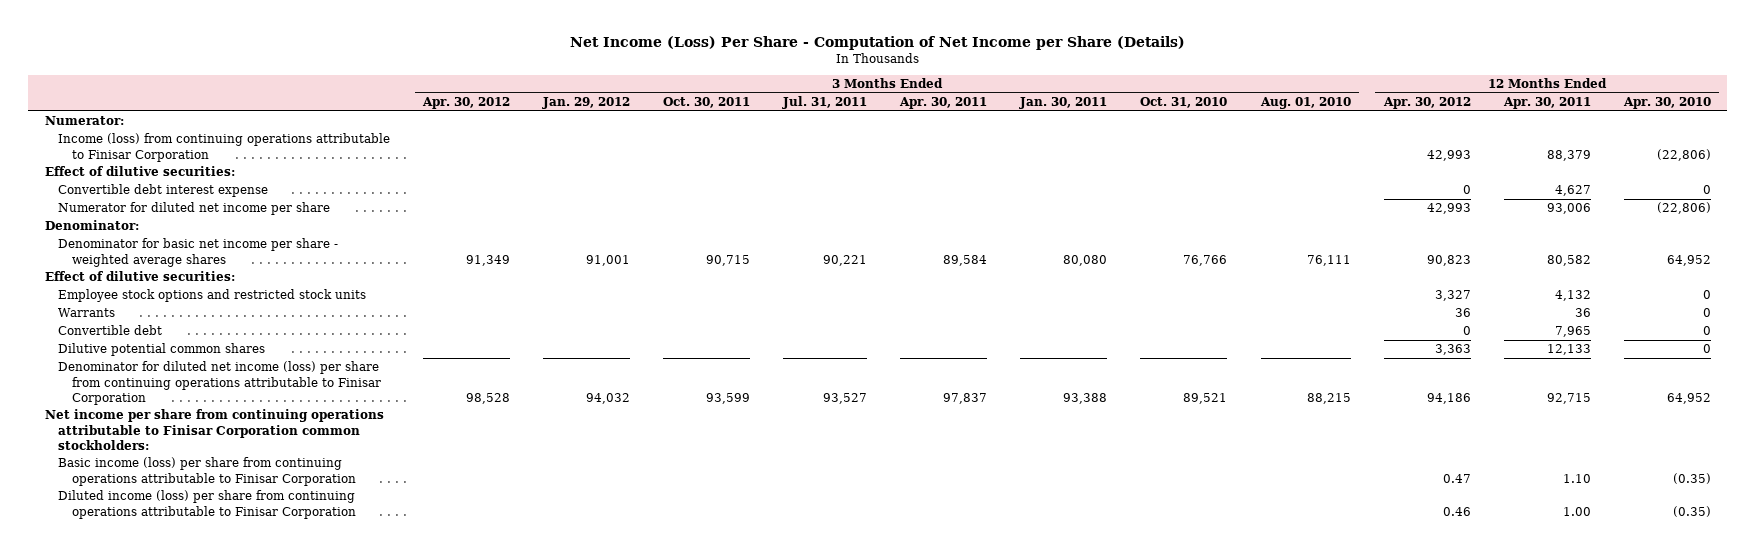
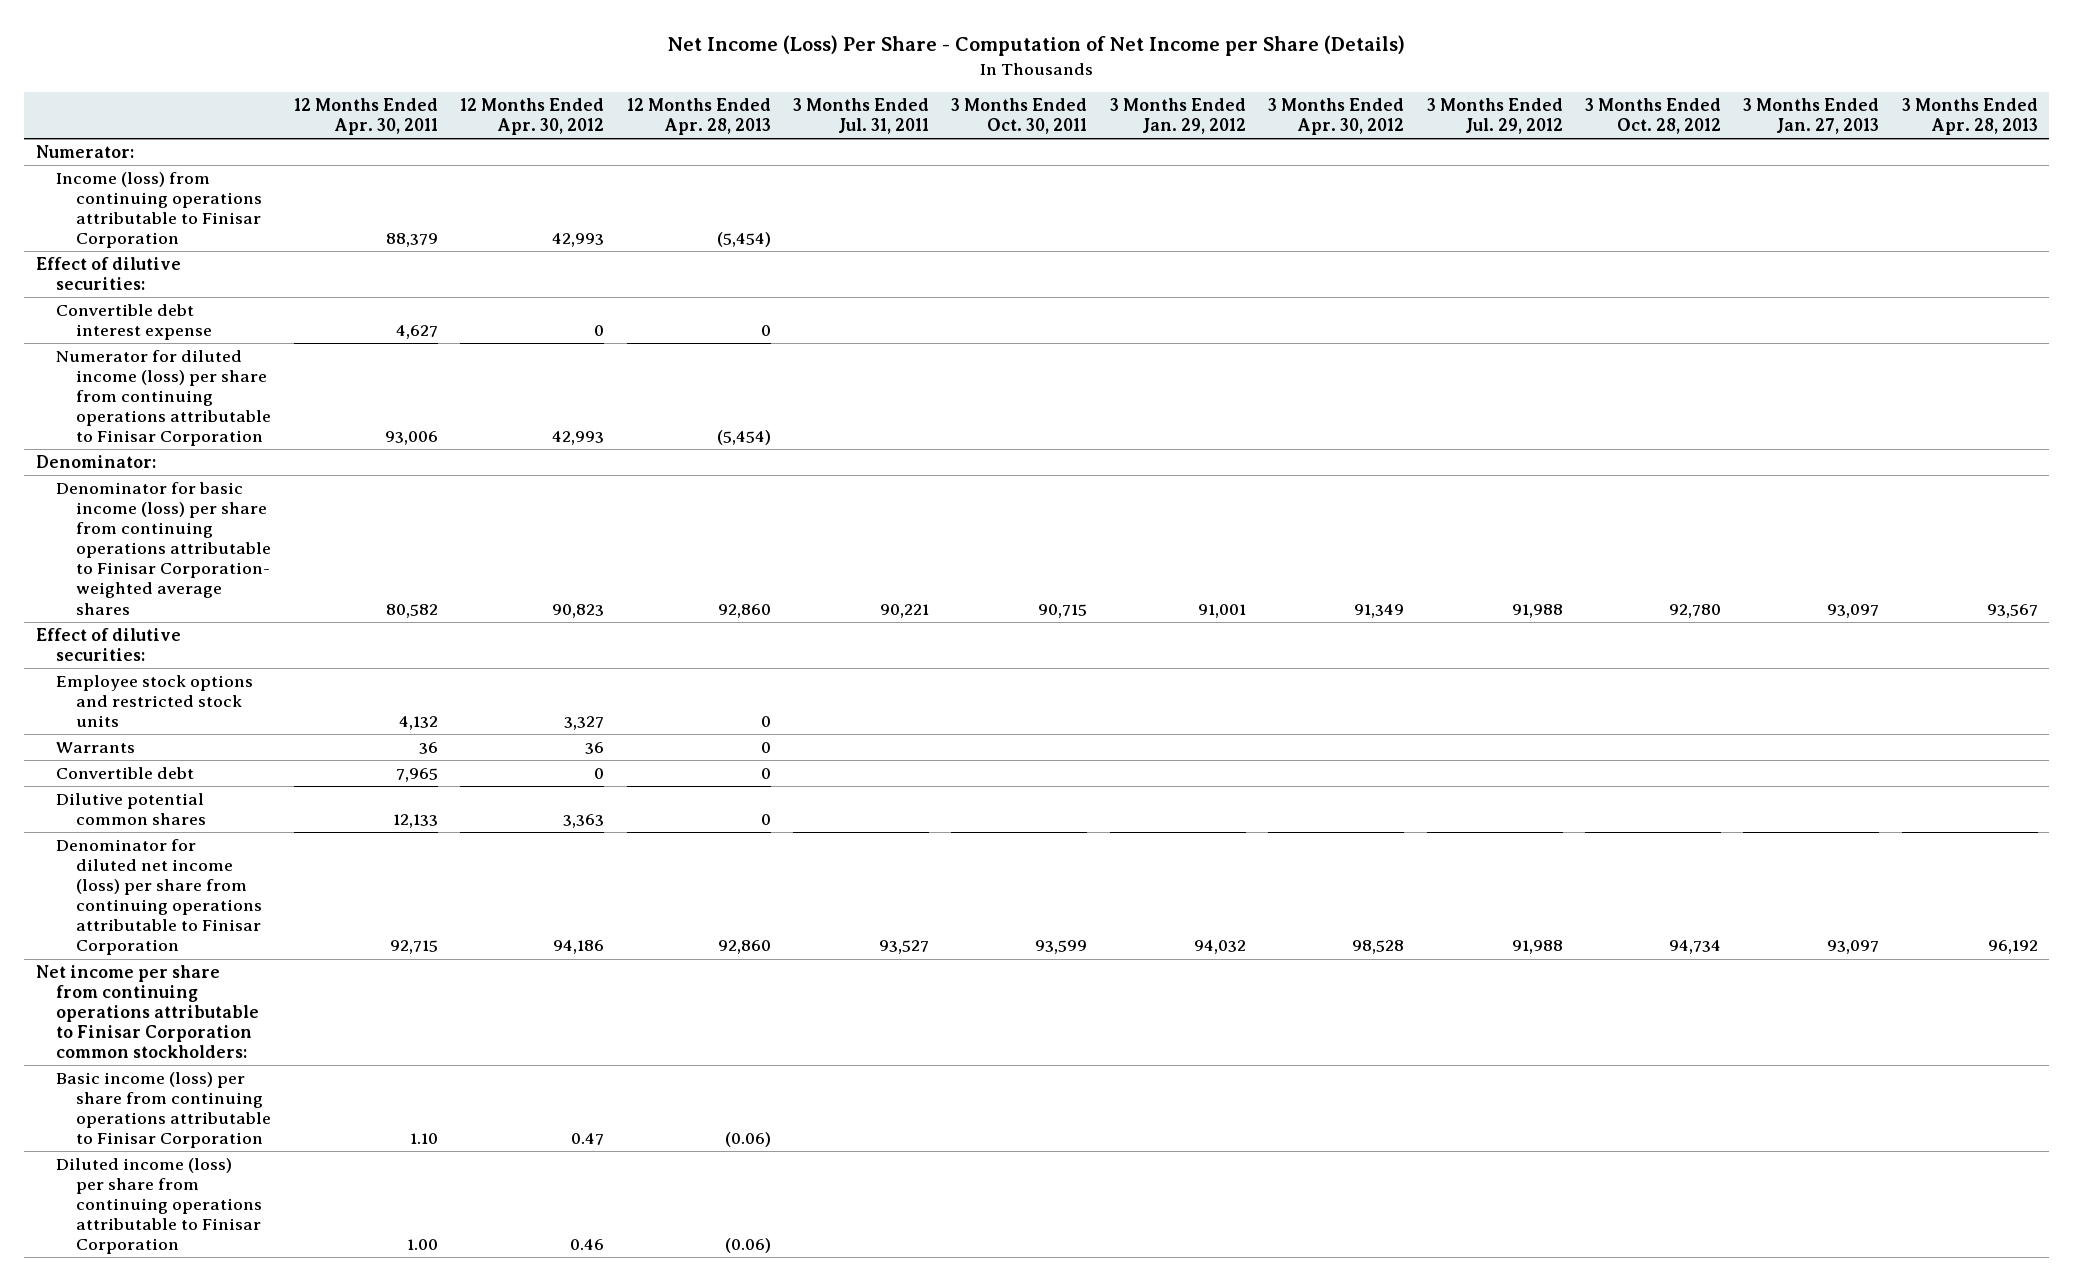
- | 3 Months Ended Apr. 30, 2012 | 3 Months Ended Jan. 29, 2012 | 3 Months Ended Oct. 30, 2011 | 3 Months Ended Jul. 31, 2011 | 3 Months Ended Apr. 30, 2011 | 3 Months Ended Jan. 30, 2011 | 3 Months Ended Oct. 31, 2010 | 3 Months Ended Aug. 01, 2010 | 12 Months Ended Apr. 30, 2012 | 12 Months Ended Apr. 30, 2011 | 12 Months Ended Apr. 30, 2010
+ | 12 Months Ended Apr. 30, 2011 | 12 Months Ended Apr. 30, 2012 | 12 Months Ended Apr. 28, 2013 | 3 Months Ended Jul. 31, 2011 | 3 Months Ended Oct. 30, 2011 | 3 Months Ended Jan. 29, 2012 | 3 Months Ended Apr. 30, 2012 | 3 Months Ended Jul. 29, 2012 | 3 Months Ended Oct. 28, 2012 | 3 Months Ended Jan. 27, 2013 | 3 Months Ended Apr. 28, 2013
- Numerator for diluted net income per share | | | | | | | | | 42,993 | 93,006 | (22,806)
+ Numerator for diluted income (loss) per share from continuing operations attributable to Finisar Corporation | 93,006 | 42,993 | (5,454) | | | | | | | |
- Denominator for basic net income per share - weighted average shares | 91,349 | 91,001 | 90,715 | 90,221 | 89,584 | 80,080 | 76,766 | 76,111 | 90,823 | 80,582 | 64,952
+ Denominator for basic income (loss) per share from continuing operations attributable to Finisar Corporation- weighted average shares | 80,582 | 90,823 | 92,860 | 90,221 | 90,715 | 91,001 | 91,349 | 91,988 | 92,780 | 93,097 | 93,567

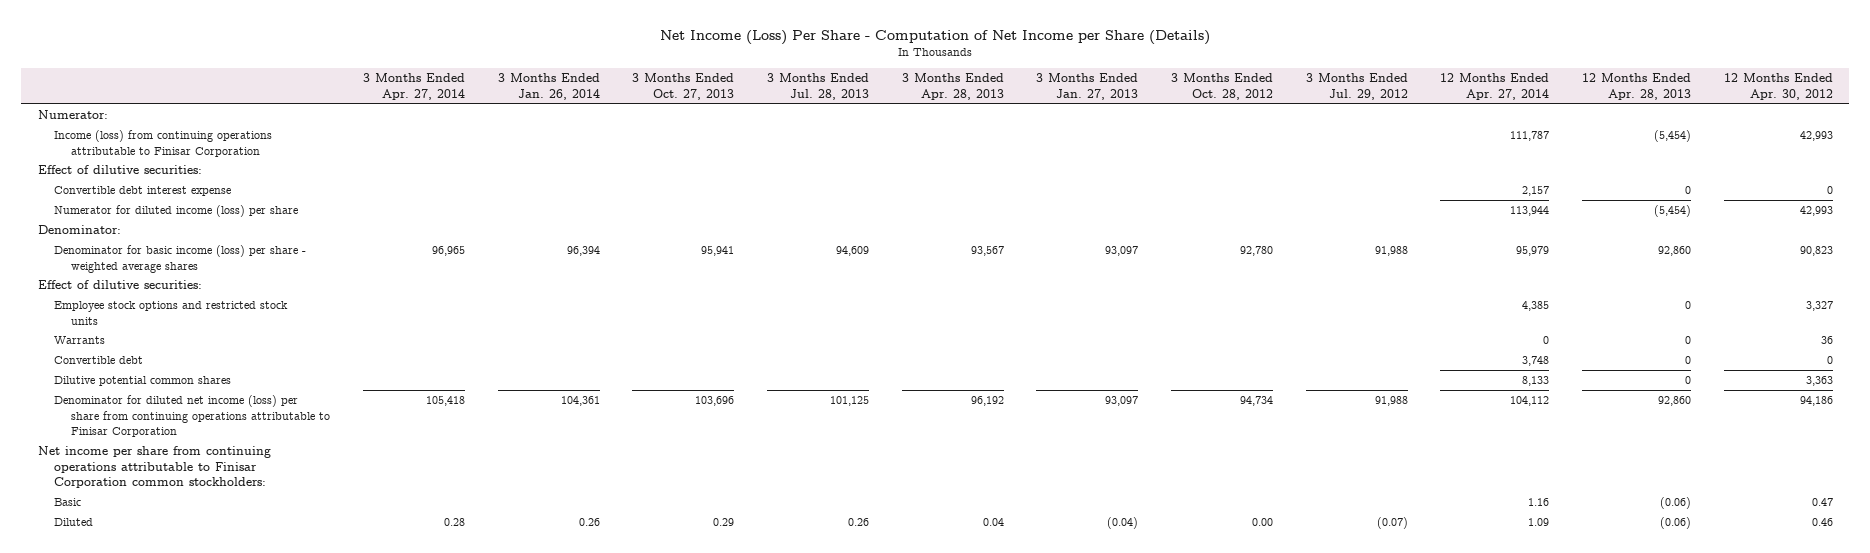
- | 12 Months Ended Apr. 30, 2011 | 12 Months Ended Apr. 30, 2012 | 12 Months Ended Apr. 28, 2013 | 3 Months Ended Jul. 31, 2011 | 3 Months Ended Oct. 30, 2011 | 3 Months Ended Jan. 29, 2012 | 3 Months Ended Apr. 30, 2012 | 3 Months Ended Jul. 29, 2012 | 3 Months Ended Oct. 28, 2012 | 3 Months Ended Jan. 27, 2013 | 3 Months Ended Apr. 28, 2013
+ | 3 Months Ended Apr. 27, 2014 | 3 Months Ended Jan. 26, 2014 | 3 Months Ended Oct. 27, 2013 | 3 Months Ended Jul. 28, 2013 | 3 Months Ended Apr. 28, 2013 | 3 Months Ended Jan. 27, 2013 | 3 Months Ended Oct. 28, 2012 | 3 Months Ended Jul. 29, 2012 | 12 Months Ended Apr. 27, 2014 | 12 Months Ended Apr. 28, 2013 | 12 Months Ended Apr. 30, 2012
- Numerator for diluted income (loss) per share from continuing operations attributable to Finisar Corporation | 93,006 | 42,993 | (5,454) | | | | | | | |
+ Numerator for diluted income (loss) per share | | | | | | | | | 113,944 | (5,454) | 42,993
- Denominator for basic income (loss) per share from continuing operations attributable to Finisar Corporation- weighted average shares | 80,582 | 90,823 | 92,860 | 90,221 | 90,715 | 91,001 | 91,349 | 91,988 | 92,780 | 93,097 | 93,567
+ Denominator for basic income (loss) per share - weighted average shares | 96,965 | 96,394 | 95,941 | 94,609 | 93,567 | 93,097 | 92,780 | 91,988 | 95,979 | 92,860 | 90,823
- Basic income (loss) per share from continuing operations attributable to Finisar Corporation | 1.10 | 0.47 | (0.06) | | | | | | | |
- Diluted income (loss) per share from continuing operations attributable to Finisar Corporation | 1.00 | 0.46 | (0.06) | | | | | | | |
+ Basic | | | | | | | | | 1.16 | (0.06) | 0.47
+ Diluted | 0.28 | 0.26 | 0.29 | 0.26 | 0.04 | (0.04) | 0.00 | (0.07) | 1.09 | (0.06) | 0.46

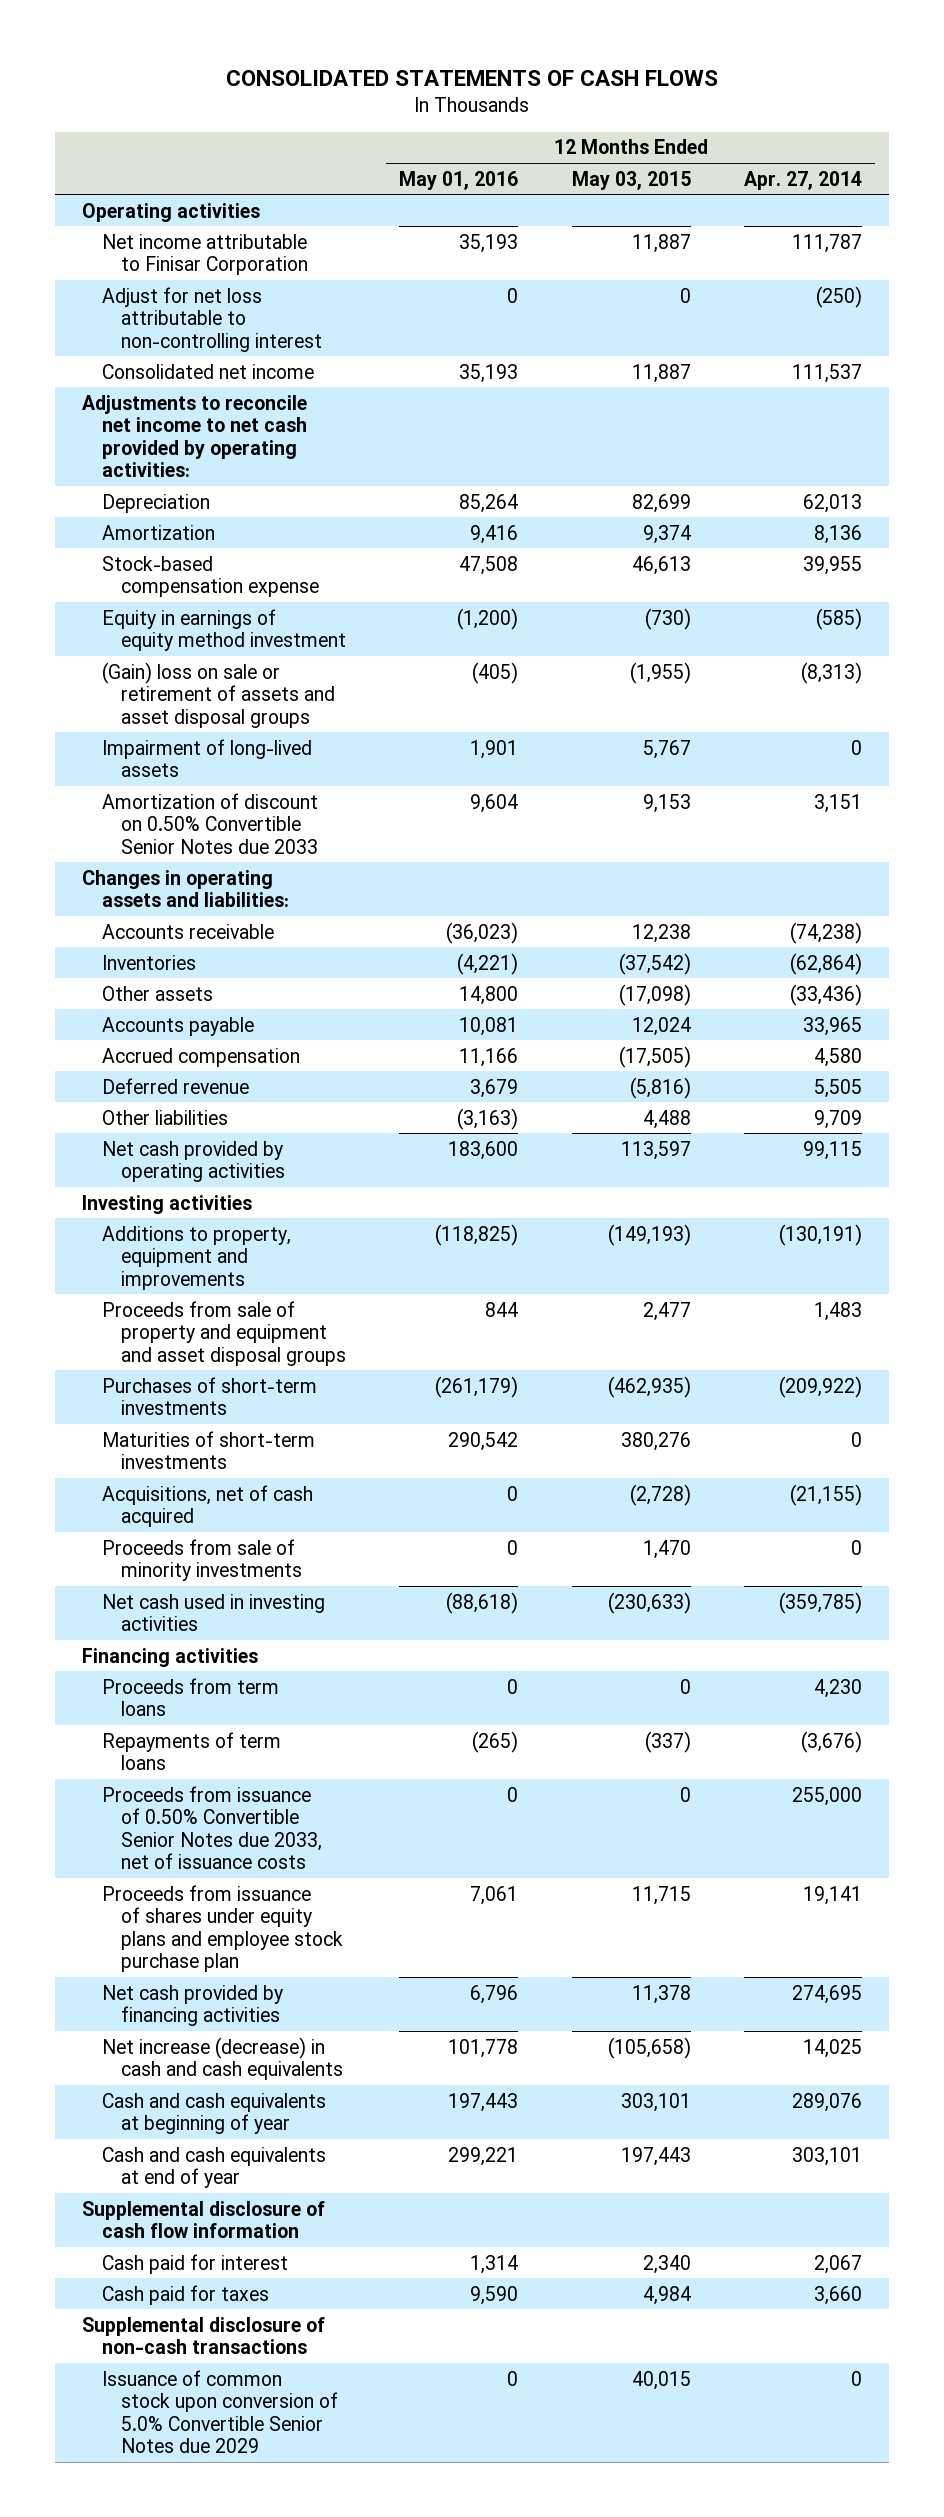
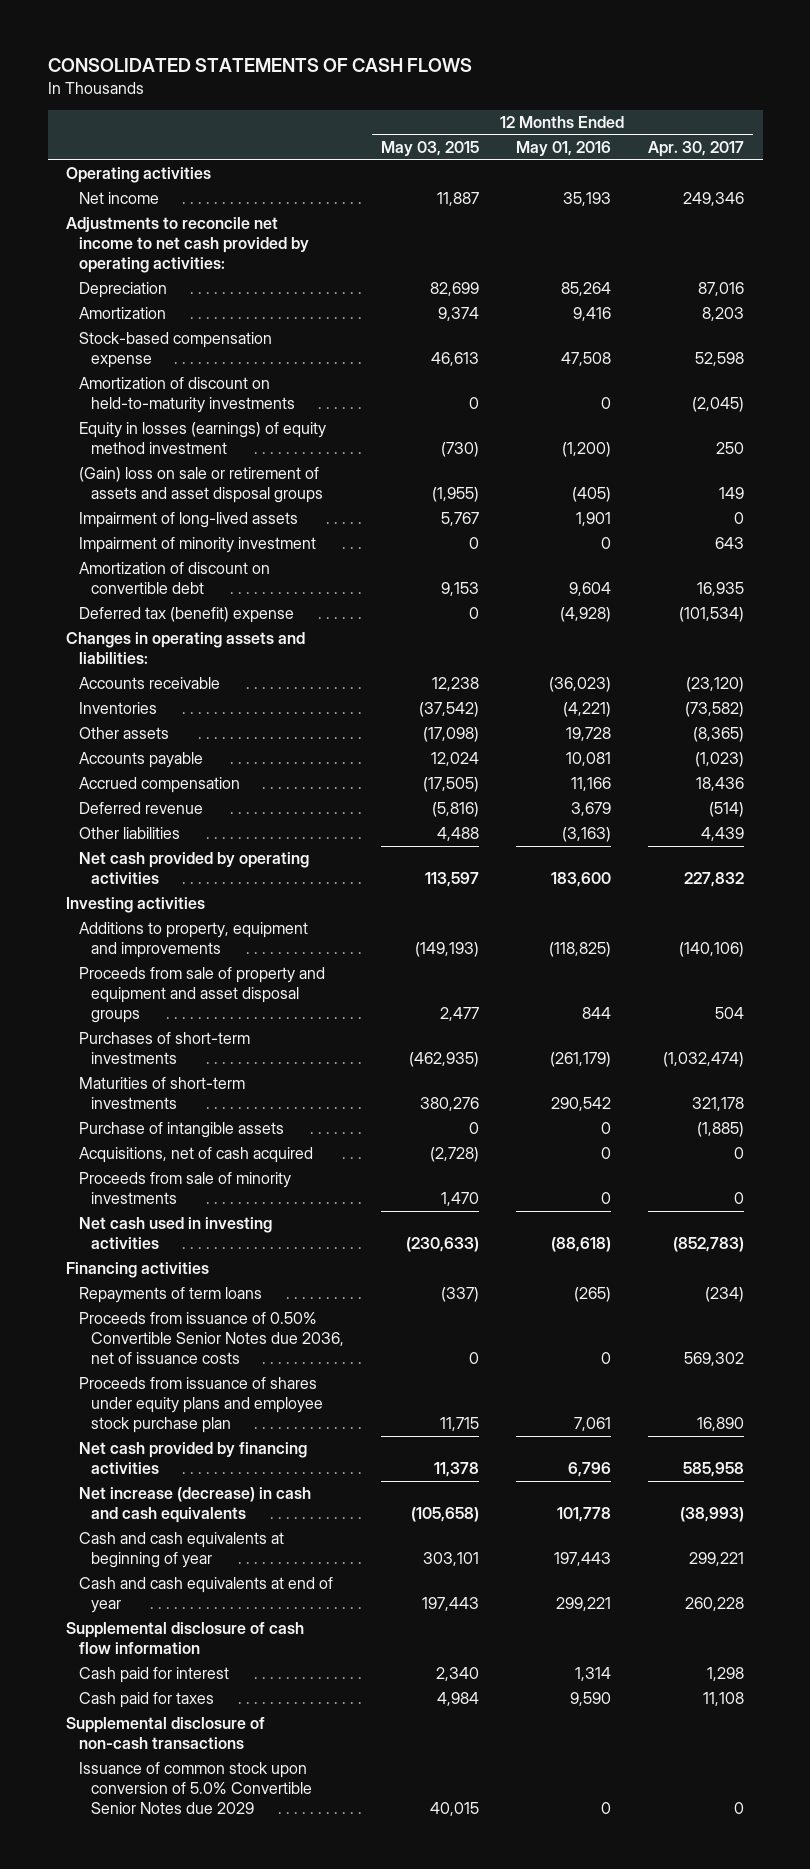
- | 12 Months Ended May 01, 2016 | 12 Months Ended May 03, 2015 | 12 Months Ended Apr. 27, 2014
+ | 12 Months Ended May 03, 2015 | 12 Months Ended May 01, 2016 | 12 Months Ended Apr. 30, 2017
- Net income attributable to Finisar Corporation | 35,193 | 11,887 | 111,787
- Adjust for net loss attributable to non-controlling interest | 0 | 0 | (250)
- Consolidated net income | 35,193 | 11,887 | 111,537
+ Net income | 11,887 | 35,193 | 249,346
- Equity in earnings of equity method investment | (1,200) | (730) | (585)
+ Amortization of discount on held-to-maturity investments | 0 | 0 | (2,045)
+ Equity in losses (earnings) of equity method investment | (730) | (1,200) | 250
- Amortization of discount on 0.50% Convertible Senior Notes due 2033 | 9,604 | 9,153 | 3,151
+ Impairment of minority investment | 0 | 0 | 643
+ Amortization of discount on convertible debt | 9,153 | 9,604 | 16,935
+ Deferred tax (benefit) expense | 0 | (4,928) | (101,534)
- Other assets | 14,800 | (17,098) | (33,436)
+ Other assets | (17,098) | 19,728 | (8,365)
+ Purchase of intangible assets | 0 | 0 | (1,885)
- Proceeds from term loans | 0 | 0 | 4,230
- Proceeds from issuance of 0.50% Convertible Senior Notes due 2033, net of issuance costs | 0 | 0 | 255,000
+ Proceeds from issuance of 0.50% Convertible Senior Notes due 2036, net of issuance costs | 0 | 0 | 569,302

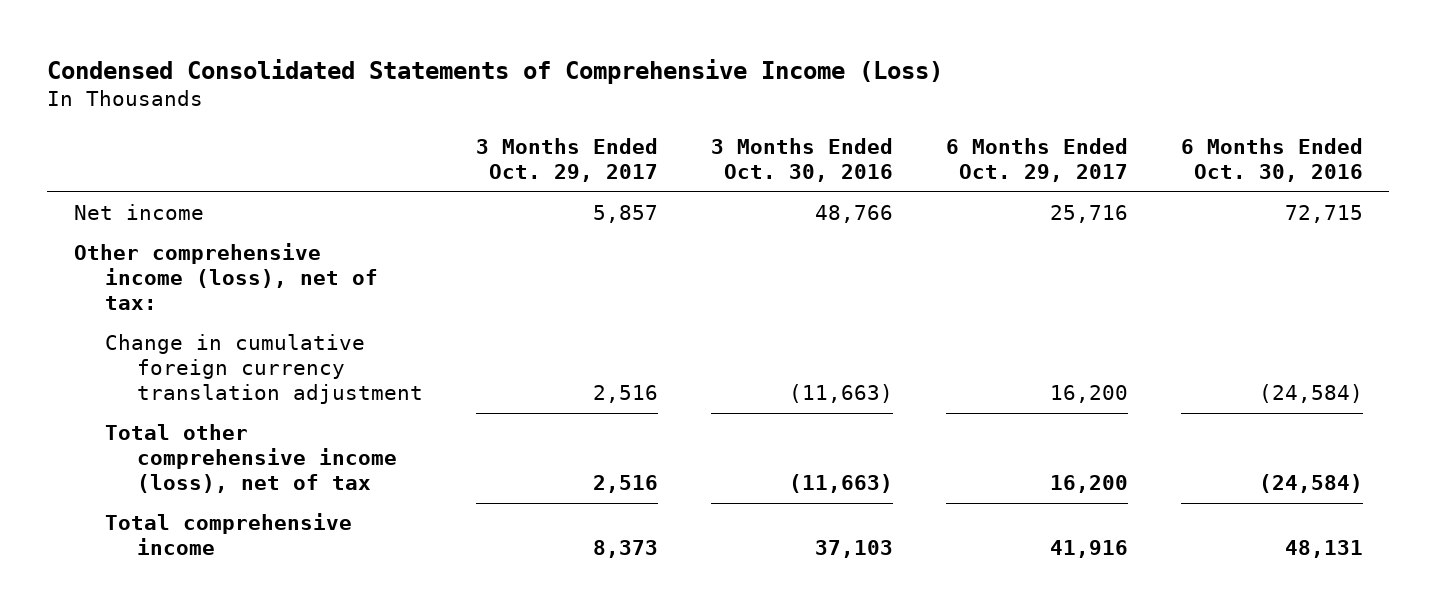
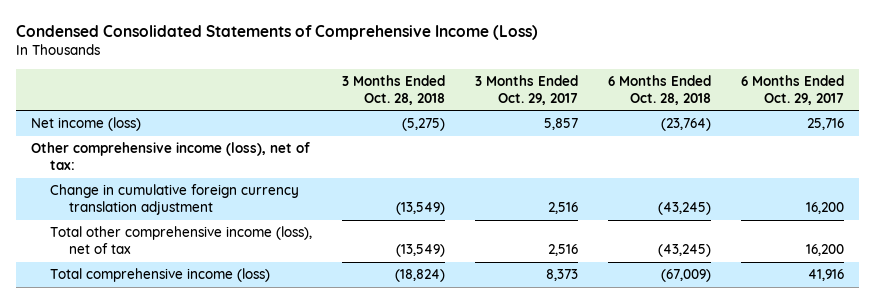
- | 3 Months Ended Oct. 29, 2017 | 3 Months Ended Oct. 30, 2016 | 6 Months Ended Oct. 29, 2017 | 6 Months Ended Oct. 30, 2016
+ | 3 Months Ended Oct. 28, 2018 | 3 Months Ended Oct. 29, 2017 | 6 Months Ended Oct. 28, 2018 | 6 Months Ended Oct. 29, 2017
- Net income | 5,857 | 48,766 | 25,716 | 72,715
+ Net income (loss) | (5,275) | 5,857 | (23,764) | 25,716
- Total comprehensive income | 8,373 | 37,103 | 41,916 | 48,131
+ Total comprehensive income (loss) | (18,824) | 8,373 | (67,009) | 41,916

